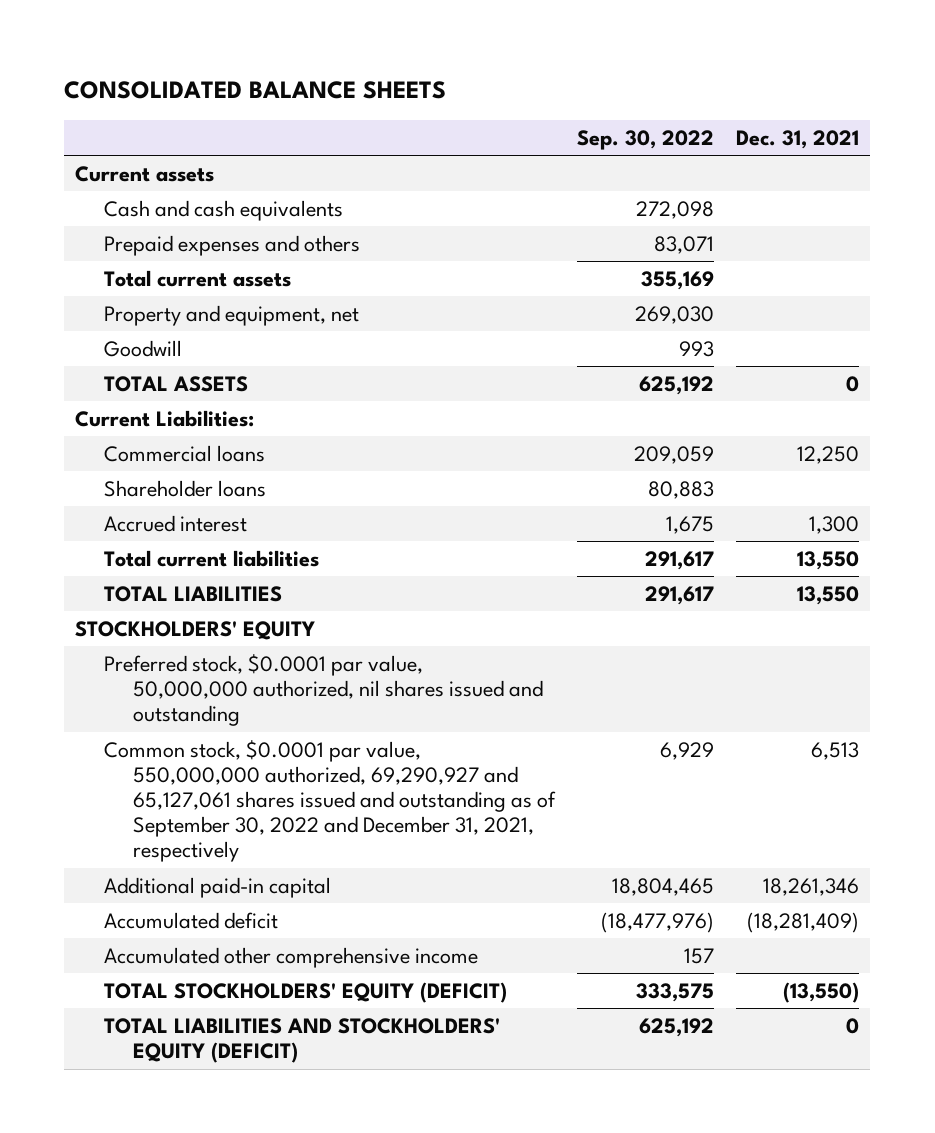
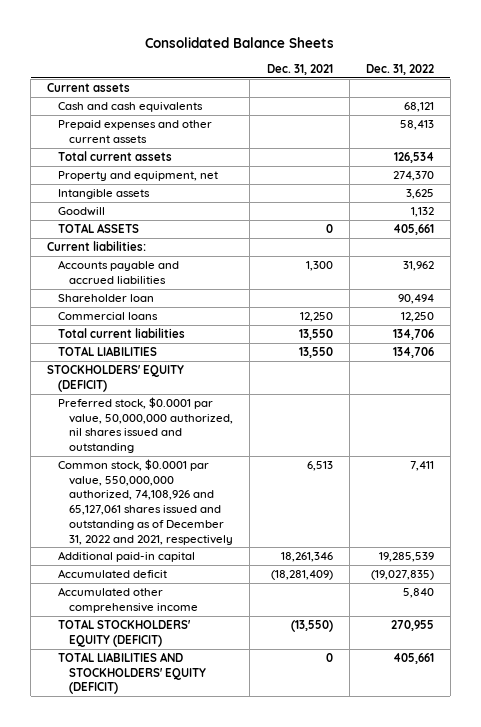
- CONSOLIDATED BALANCE SHEETS
+ Consolidated Balance Sheets
- | Sep. 30, 2022 | Dec. 31, 2021
+ | Dec. 31, 2021 | Dec. 31, 2022
- Prepaid expenses and others | 83,071 |
+ Prepaid expenses and other current assets | | 58,413
+ Intangible assets | | 3,625
- Current Liabilities:
+ Current liabilities:
+ Accounts payable and accrued liabilities | 1,300 | 31,962
+ Shareholder loan | | 90,494
- Shareholder loans | 80,883 |
- Accrued interest | 1,675 | 1,300
- STOCKHOLDERS' EQUITY
+ STOCKHOLDERS' EQUITY (DEFICIT)
- Common stock, $0.0001 par value, 550,000,000 authorized, 69,290,927 and 65,127,061 shares issued and outstanding as of September 30, 2022 and December 31, 2021, respectively | 6,929 | 6,513
+ Common stock, $0.0001 par value, 550,000,000 authorized, 74,108,926 and 65,127,061 shares issued and outstanding as of December 31, 2022 and 2021, respectively | 6,513 | 7,411

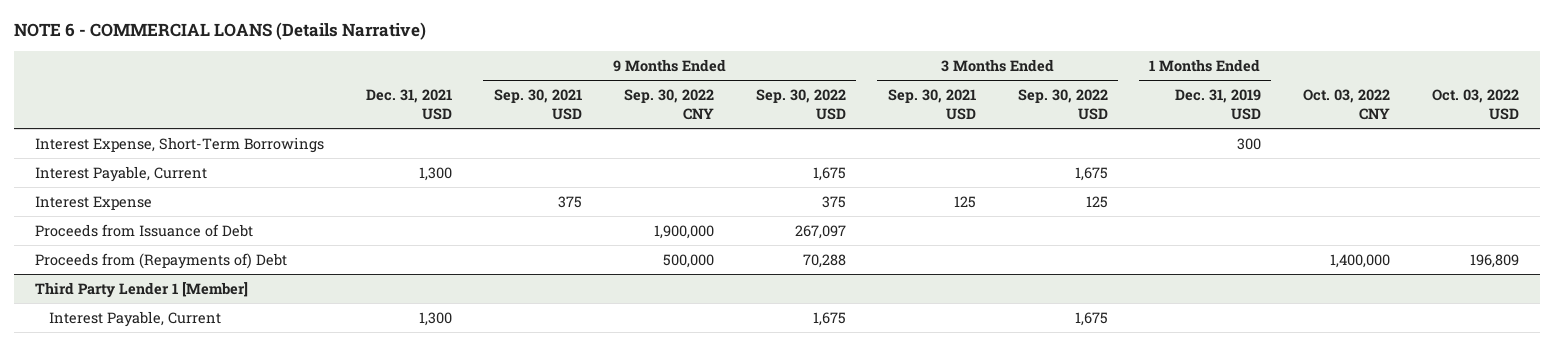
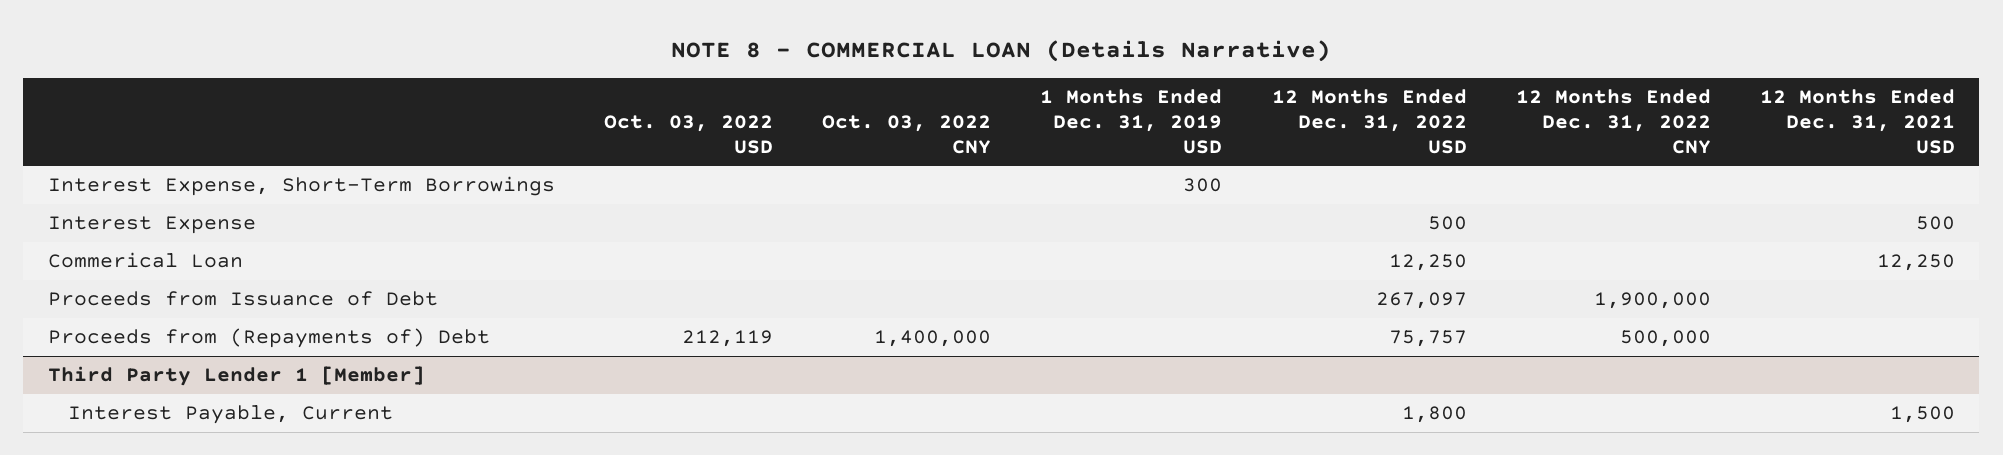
- NOTE 6 - COMMERCIAL LOANS (Details Narrative)
+ NOTE 8 - COMMERCIAL LOAN (Details Narrative)
- | Dec. 31, 2021 USD | 9 Months Ended Sep. 30, 2021 USD | 9 Months Ended Sep. 30, 2022 CNY | 9 Months Ended Sep. 30, 2022 USD | 3 Months Ended Sep. 30, 2021 USD | 3 Months Ended Sep. 30, 2022 USD | 1 Months Ended Dec. 31, 2019 USD | Oct. 03, 2022 CNY | Oct. 03, 2022 USD
+ | Oct. 03, 2022 USD | Oct. 03, 2022 CNY | 1 Months Ended Dec. 31, 2019 USD | 12 Months Ended Dec. 31, 2022 USD | 12 Months Ended Dec. 31, 2022 CNY | 12 Months Ended Dec. 31, 2021 USD
- Interest Payable, Current | 1,300 | | | 1,675 | | 1,675 | | |
+ Commerical Loan | | | | 12,250 | | 12,250
- Proceeds from (Repayments of) Debt | | | 500,000 | 70,288 | | | | 1,400,000 | 196,809
+ Proceeds from (Repayments of) Debt | 212,119 | 1,400,000 | | 75,757 | 500,000 |

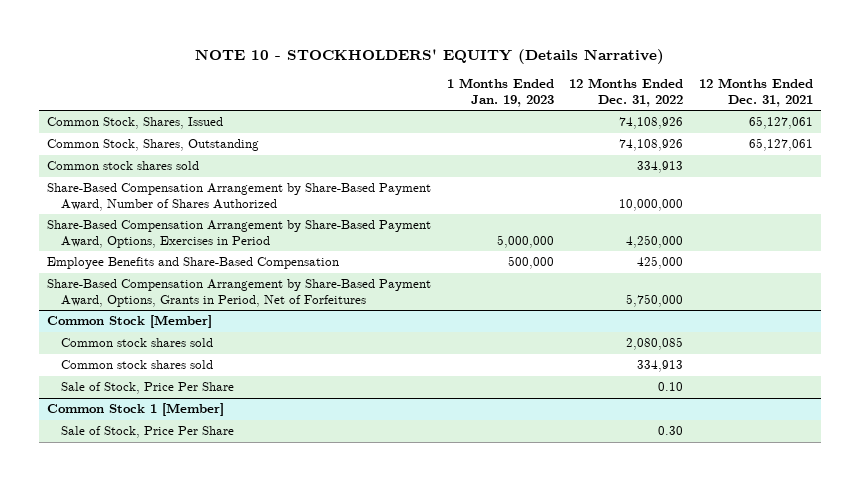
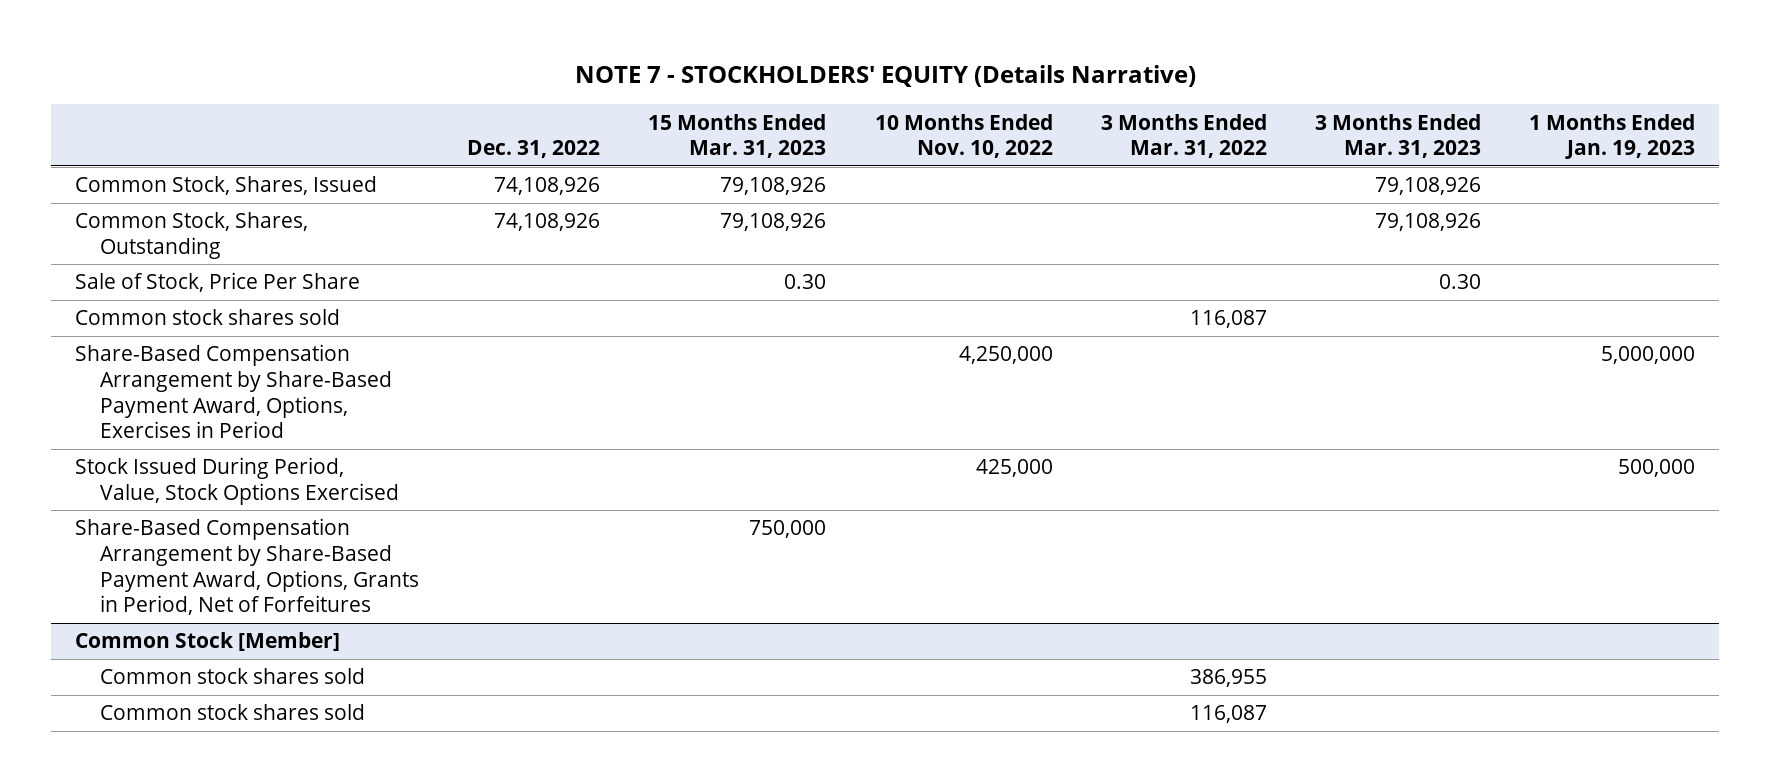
- NOTE 10 - STOCKHOLDERS' EQUITY (Details Narrative)
+ NOTE 7 - STOCKHOLDERS' EQUITY (Details Narrative)
- | 1 Months Ended Jan. 19, 2023 | 12 Months Ended Dec. 31, 2022 | 12 Months Ended Dec. 31, 2021
+ | Dec. 31, 2022 | 15 Months Ended Mar. 31, 2023 | 10 Months Ended Nov. 10, 2022 | 3 Months Ended Mar. 31, 2022 | 3 Months Ended Mar. 31, 2023 | 1 Months Ended Jan. 19, 2023
+ Sale of Stock, Price Per Share | | 0.30 | | | 0.30 |
- Share-Based Compensation Arrangement by Share-Based Payment Award, Number of Shares Authorized | | 10,000,000 |
- Employee Benefits and Share-Based Compensation | 500,000 | 425,000 |
+ Stock Issued During Period, Value, Stock Options Exercised | | | 425,000 | | | 500,000
@ Common Stock [Member]
- Sale of Stock, Price Per Share | | 0.10 |
- Common Stock 1 [Member]
- Sale of Stock, Price Per Share | | 0.30 |

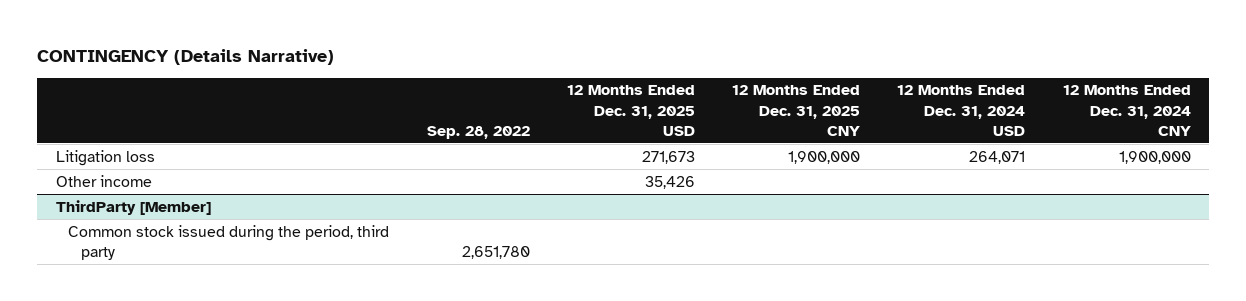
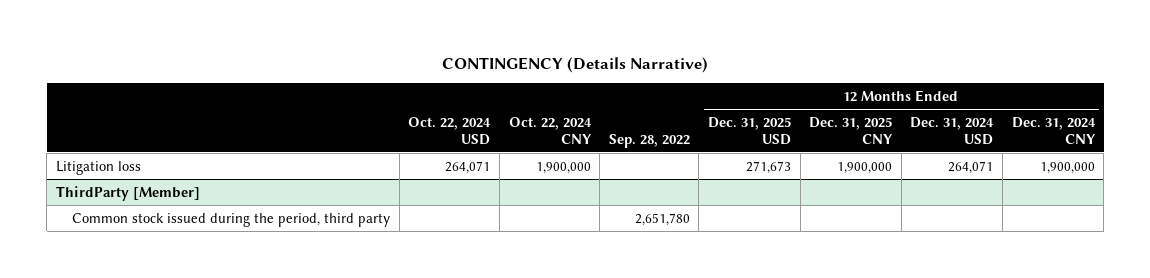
- | Sep. 28, 2022 | 12 Months Ended Dec. 31, 2025 USD | 12 Months Ended Dec. 31, 2025 CNY | 12 Months Ended Dec. 31, 2024 USD | 12 Months Ended Dec. 31, 2024 CNY
+ | Oct. 22, 2024 USD | Oct. 22, 2024 CNY | Sep. 28, 2022 | 12 Months Ended Dec. 31, 2025 USD | 12 Months Ended Dec. 31, 2025 CNY | 12 Months Ended Dec. 31, 2024 USD | 12 Months Ended Dec. 31, 2024 CNY
- Other income | | 35,426 | | |

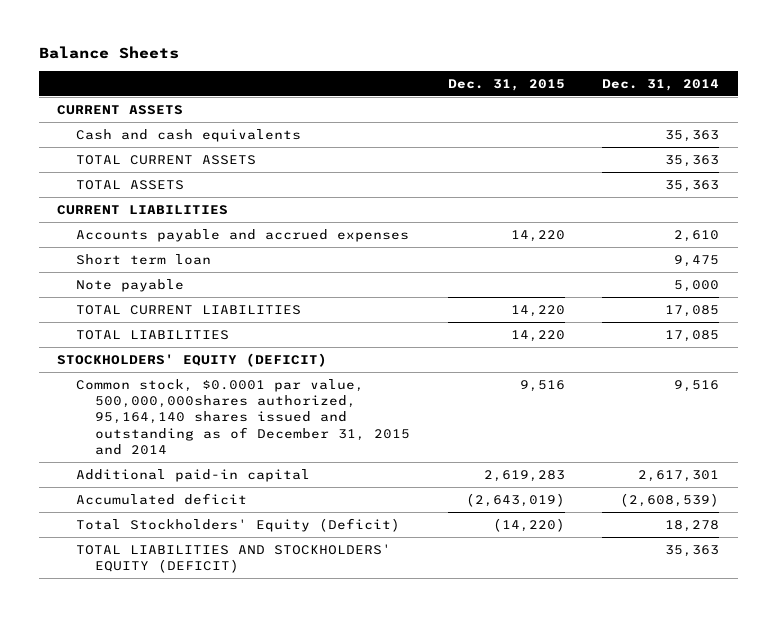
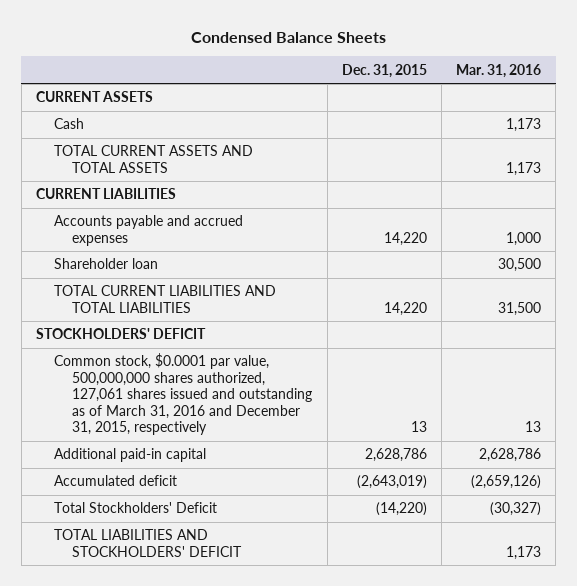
- Balance Sheets
+ Condensed Balance Sheets
- | Dec. 31, 2015 | Dec. 31, 2014
+ | Dec. 31, 2015 | Mar. 31, 2016
- Cash and cash equivalents | | 35,363
- TOTAL CURRENT ASSETS | | 35,363
- TOTAL ASSETS | | 35,363
+ Cash | | 1,173
+ TOTAL CURRENT ASSETS AND TOTAL ASSETS | | 1,173
- Short term loan | | 9,475
- Note payable | | 5,000
- TOTAL CURRENT LIABILITIES | 14,220 | 17,085
- TOTAL LIABILITIES | 14,220 | 17,085
- STOCKHOLDERS' EQUITY (DEFICIT)
- Common stock, $0.0001 par value, 500,000,000shares authorized, 95,164,140 shares issued and outstanding as of December 31, 2015 and 2014 | 9,516 | 9,516
- Additional paid-in capital | 2,619,283 | 2,617,301
+ Shareholder loan | | 30,500
+ TOTAL CURRENT LIABILITIES AND TOTAL LIABILITIES | 14,220 | 31,500
+ STOCKHOLDERS' DEFICIT
+ Common stock, $0.0001 par value, 500,000,000 shares authorized, 127,061 shares issued and outstanding as of March 31, 2016 and December 31, 2015, respectively | 13 | 13
+ Additional paid-in capital | 2,628,786 | 2,628,786
- Total Stockholders' Equity (Deficit) | (14,220) | 18,278
- TOTAL LIABILITIES AND STOCKHOLDERS' EQUITY (DEFICIT) | | 35,363
+ Total Stockholders' Deficit | (14,220) | (30,327)
+ TOTAL LIABILITIES AND STOCKHOLDERS' DEFICIT | | 1,173

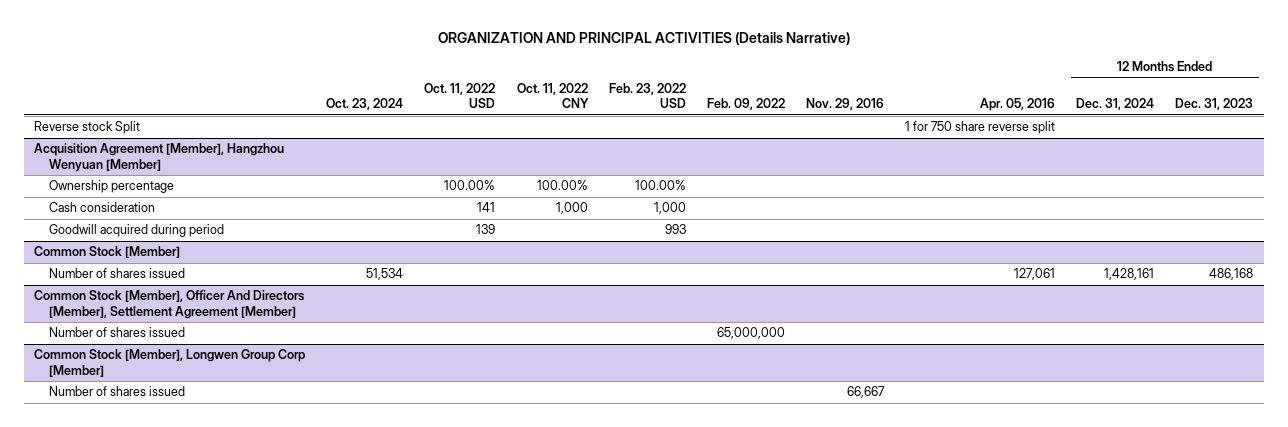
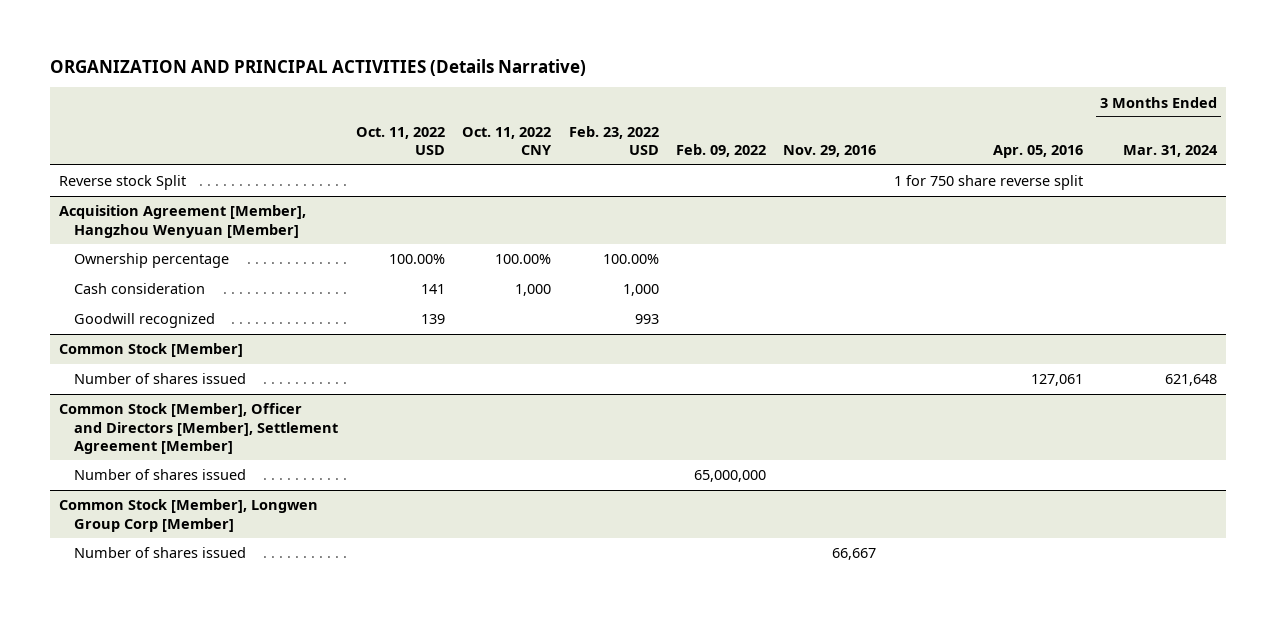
- | Oct. 23, 2024 | Oct. 11, 2022 USD | Oct. 11, 2022 CNY | Feb. 23, 2022 USD | Feb. 09, 2022 | Nov. 29, 2016 | Apr. 05, 2016 | 12 Months Ended Dec. 31, 2024 | 12 Months Ended Dec. 31, 2023
+ | Oct. 11, 2022 USD | Oct. 11, 2022 CNY | Feb. 23, 2022 USD | Feb. 09, 2022 | Nov. 29, 2016 | Apr. 05, 2016 | 3 Months Ended Mar. 31, 2024
@ Acquisition Agreement [Member], Hangzhou Wenyuan [Member]
- Goodwill acquired during period | | 139 | | 993 | | | | |
+ Goodwill recognized | 139 | | 993 | | | |
- Common Stock [Member], Officer And Directors [Member], Settlement Agreement [Member]
+ Common Stock [Member], Officer and Directors [Member], Settlement Agreement [Member]

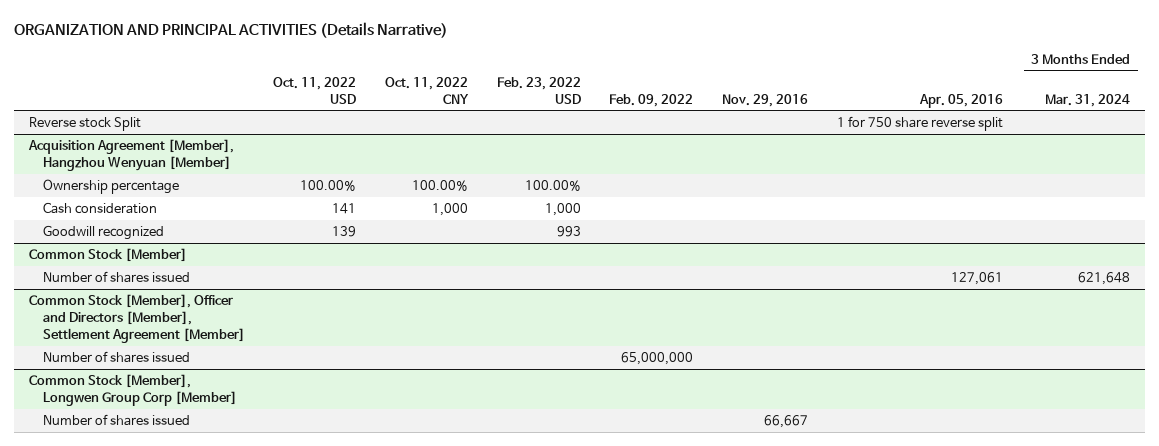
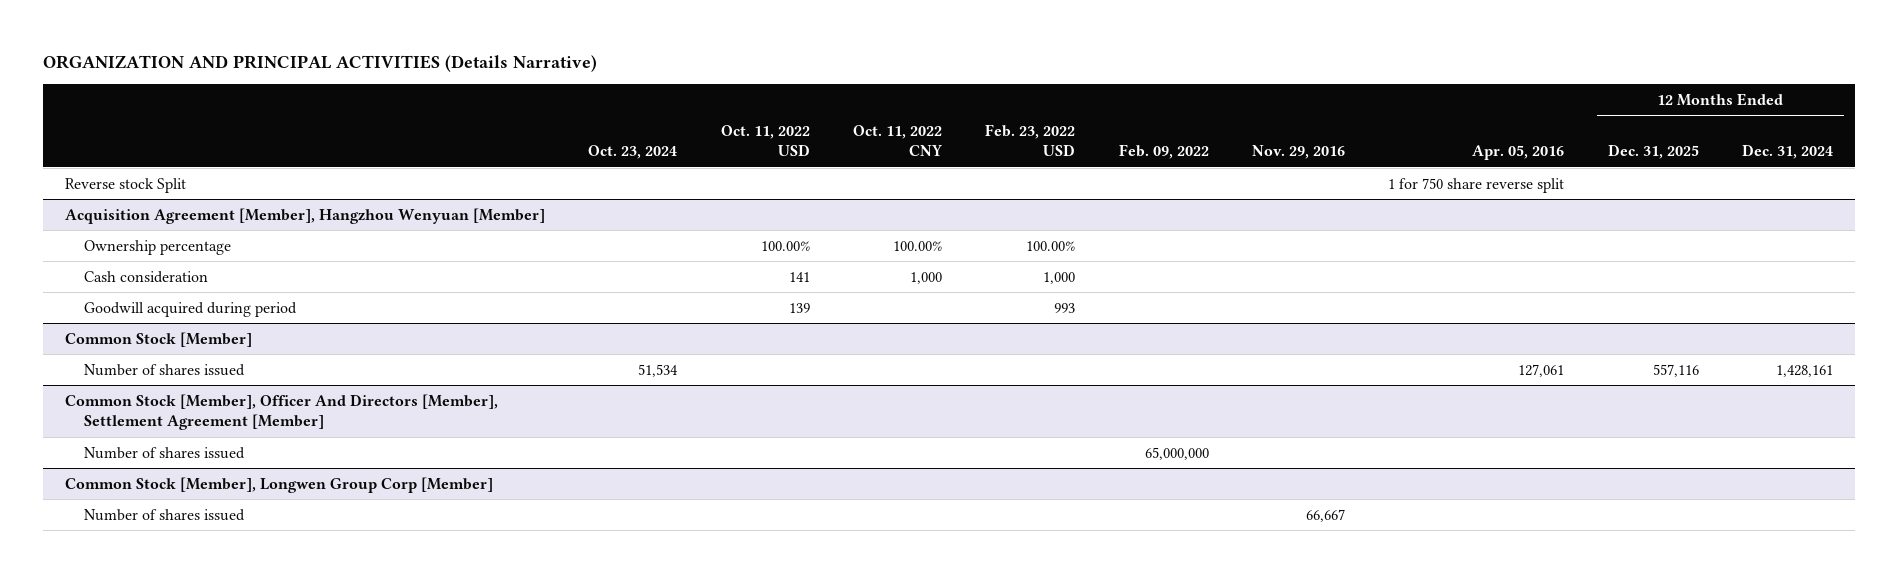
- | Oct. 11, 2022 USD | Oct. 11, 2022 CNY | Feb. 23, 2022 USD | Feb. 09, 2022 | Nov. 29, 2016 | Apr. 05, 2016 | 3 Months Ended Mar. 31, 2024
+ | Oct. 23, 2024 | Oct. 11, 2022 USD | Oct. 11, 2022 CNY | Feb. 23, 2022 USD | Feb. 09, 2022 | Nov. 29, 2016 | Apr. 05, 2016 | 12 Months Ended Dec. 31, 2025 | 12 Months Ended Dec. 31, 2024
@ Acquisition Agreement [Member], Hangzhou Wenyuan [Member]
- Goodwill recognized | 139 | | 993 | | | |
+ Goodwill acquired during period | | 139 | | 993 | | | | |
- Common Stock [Member], Officer and Directors [Member], Settlement Agreement [Member]
+ Common Stock [Member], Officer And Directors [Member], Settlement Agreement [Member]

